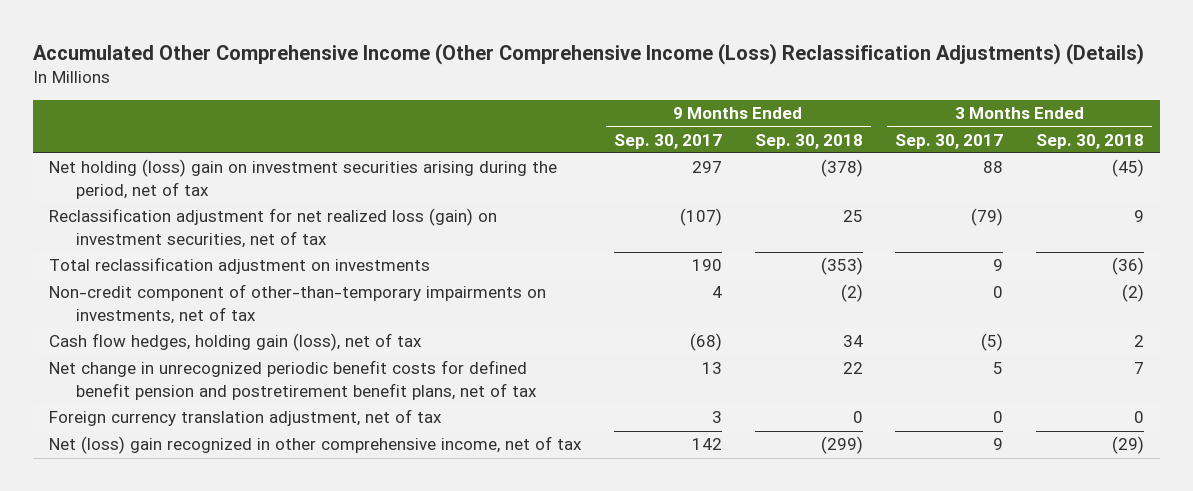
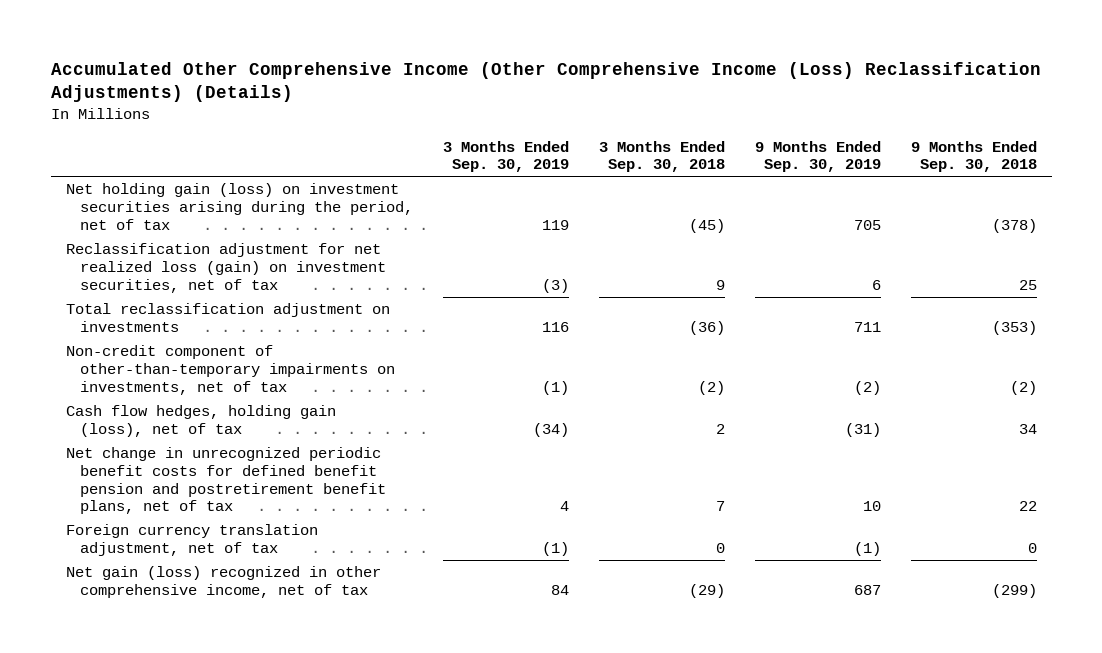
- | 9 Months Ended Sep. 30, 2017 | 9 Months Ended Sep. 30, 2018 | 3 Months Ended Sep. 30, 2017 | 3 Months Ended Sep. 30, 2018
+ | 3 Months Ended Sep. 30, 2019 | 3 Months Ended Sep. 30, 2018 | 9 Months Ended Sep. 30, 2019 | 9 Months Ended Sep. 30, 2018
- Net holding (loss) gain on investment securities arising during the period, net of tax | 297 | (378) | 88 | (45)
+ Net holding gain (loss) on investment securities arising during the period, net of tax | 119 | (45) | 705 | (378)
- Net (loss) gain recognized in other comprehensive income, net of tax | 142 | (299) | 9 | (29)
+ Net gain (loss) recognized in other comprehensive income, net of tax | 84 | (29) | 687 | (299)

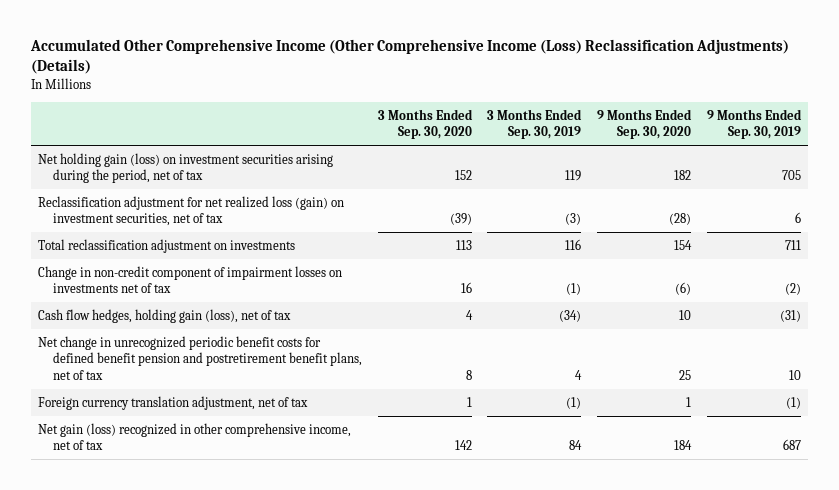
- | 3 Months Ended Sep. 30, 2019 | 3 Months Ended Sep. 30, 2018 | 9 Months Ended Sep. 30, 2019 | 9 Months Ended Sep. 30, 2018
+ | 3 Months Ended Sep. 30, 2020 | 3 Months Ended Sep. 30, 2019 | 9 Months Ended Sep. 30, 2020 | 9 Months Ended Sep. 30, 2019
- Non-credit component of other-than-temporary impairments on investments, net of tax | (1) | (2) | (2) | (2)
+ Change in non-credit component of impairment losses on investments net of tax | 16 | (1) | (6) | (2)

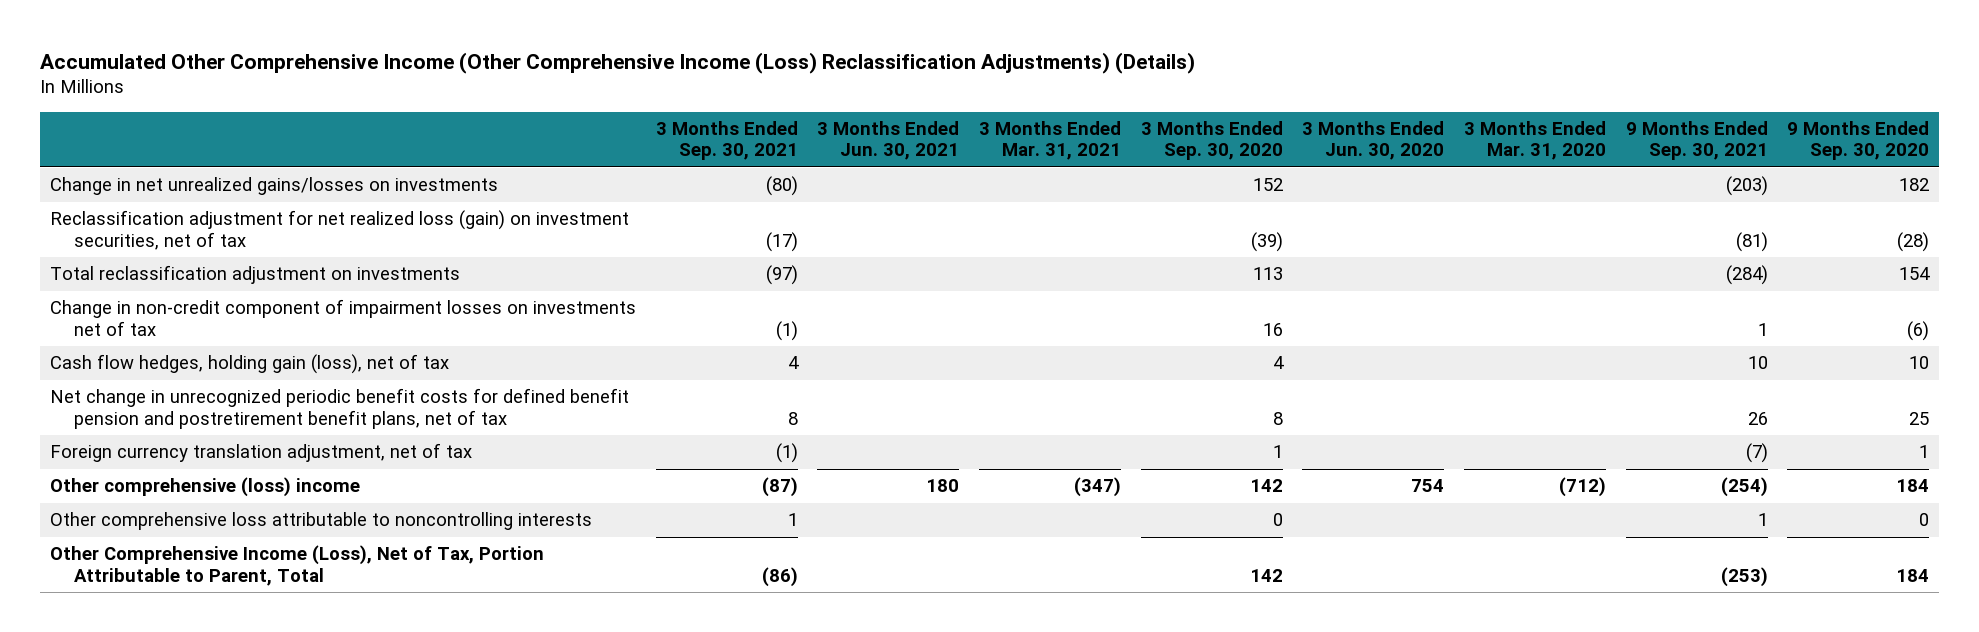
- | 3 Months Ended Sep. 30, 2020 | 3 Months Ended Sep. 30, 2019 | 9 Months Ended Sep. 30, 2020 | 9 Months Ended Sep. 30, 2019
+ | 3 Months Ended Sep. 30, 2021 | 3 Months Ended Jun. 30, 2021 | 3 Months Ended Mar. 31, 2021 | 3 Months Ended Sep. 30, 2020 | 3 Months Ended Jun. 30, 2020 | 3 Months Ended Mar. 31, 2020 | 9 Months Ended Sep. 30, 2021 | 9 Months Ended Sep. 30, 2020
- Net holding gain (loss) on investment securities arising during the period, net of tax | 152 | 119 | 182 | 705
+ Change in net unrealized gains/losses on investments | (80) | | | 152 | | | (203) | 182
- Net gain (loss) recognized in other comprehensive income, net of tax | 142 | 84 | 184 | 687
+ Other comprehensive (loss) income | (87) | 180 | (347) | 142 | 754 | (712) | (254) | 184
+ Other comprehensive loss attributable to noncontrolling interests | 1 | | | 0 | | | 1 | 0
+ Other Comprehensive Income (Loss), Net of Tax, Portion Attributable to Parent, Total | (86) | | | 142 | | | (253) | 184

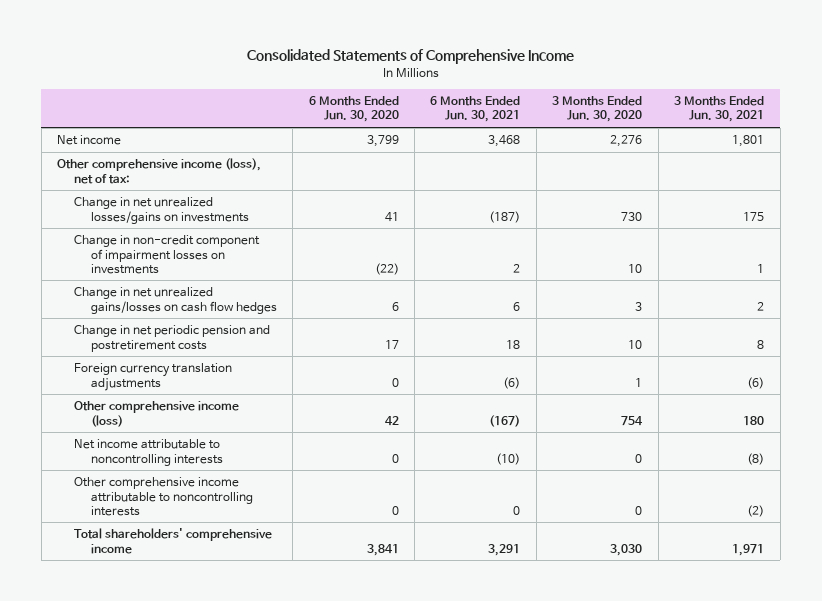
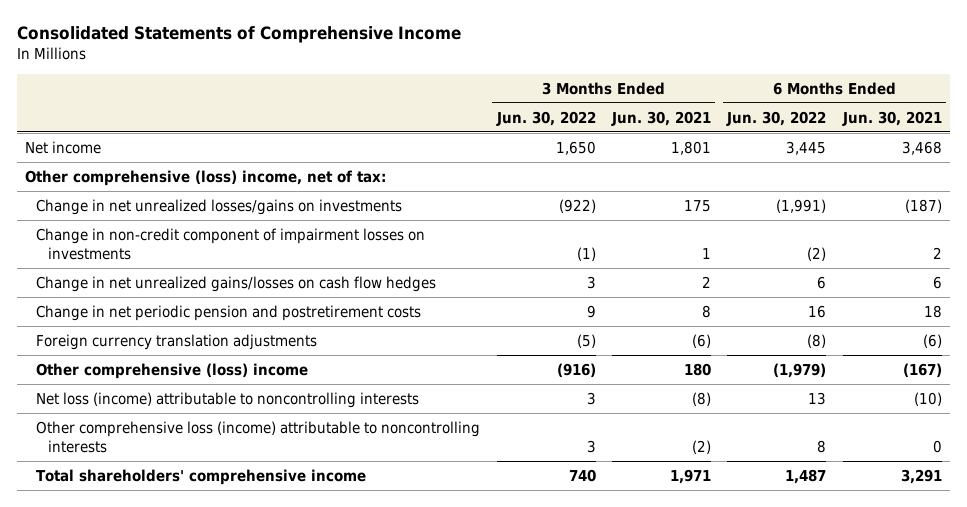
- | 6 Months Ended Jun. 30, 2020 | 6 Months Ended Jun. 30, 2021 | 3 Months Ended Jun. 30, 2020 | 3 Months Ended Jun. 30, 2021
+ | 3 Months Ended Jun. 30, 2022 | 3 Months Ended Jun. 30, 2021 | 6 Months Ended Jun. 30, 2022 | 6 Months Ended Jun. 30, 2021
- Other comprehensive income (loss), net of tax:
+ Other comprehensive (loss) income, net of tax:
- Other comprehensive income (loss) | 42 | (167) | 754 | 180
- Net income attributable to noncontrolling interests | 0 | (10) | 0 | (8)
- Other comprehensive income attributable to noncontrolling interests | 0 | 0 | 0 | (2)
+ Other comprehensive (loss) income | (916) | 180 | (1,979) | (167)
+ Net loss (income) attributable to noncontrolling interests | 3 | (8) | 13 | (10)
+ Other comprehensive loss (income) attributable to noncontrolling interests | 3 | (2) | 8 | 0

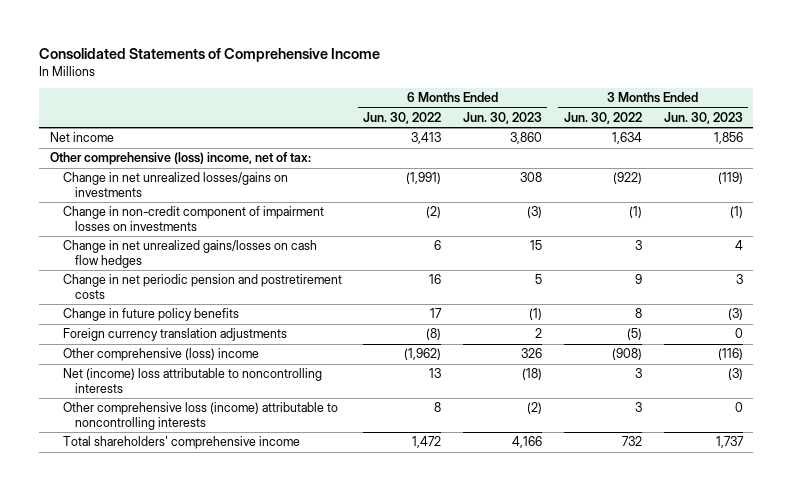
- | 3 Months Ended Jun. 30, 2022 | 3 Months Ended Jun. 30, 2021 | 6 Months Ended Jun. 30, 2022 | 6 Months Ended Jun. 30, 2021
+ | 6 Months Ended Jun. 30, 2022 | 6 Months Ended Jun. 30, 2023 | 3 Months Ended Jun. 30, 2022 | 3 Months Ended Jun. 30, 2023
- Net income | 1,650 | 1,801 | 3,445 | 3,468
+ Net income | 3,413 | 3,860 | 1,634 | 1,856
+ Change in future policy benefits | 17 | (1) | 8 | (3)
- Other comprehensive (loss) income | (916) | 180 | (1,979) | (167)
- Net loss (income) attributable to noncontrolling interests | 3 | (8) | 13 | (10)
+ Other comprehensive (loss) income | (1,962) | 326 | (908) | (116)
+ Net (income) loss attributable to noncontrolling interests | 13 | (18) | 3 | (3)
- Total shareholders' comprehensive income | 740 | 1,971 | 1,487 | 3,291
+ Total shareholders' comprehensive income | 1,472 | 4,166 | 732 | 1,737

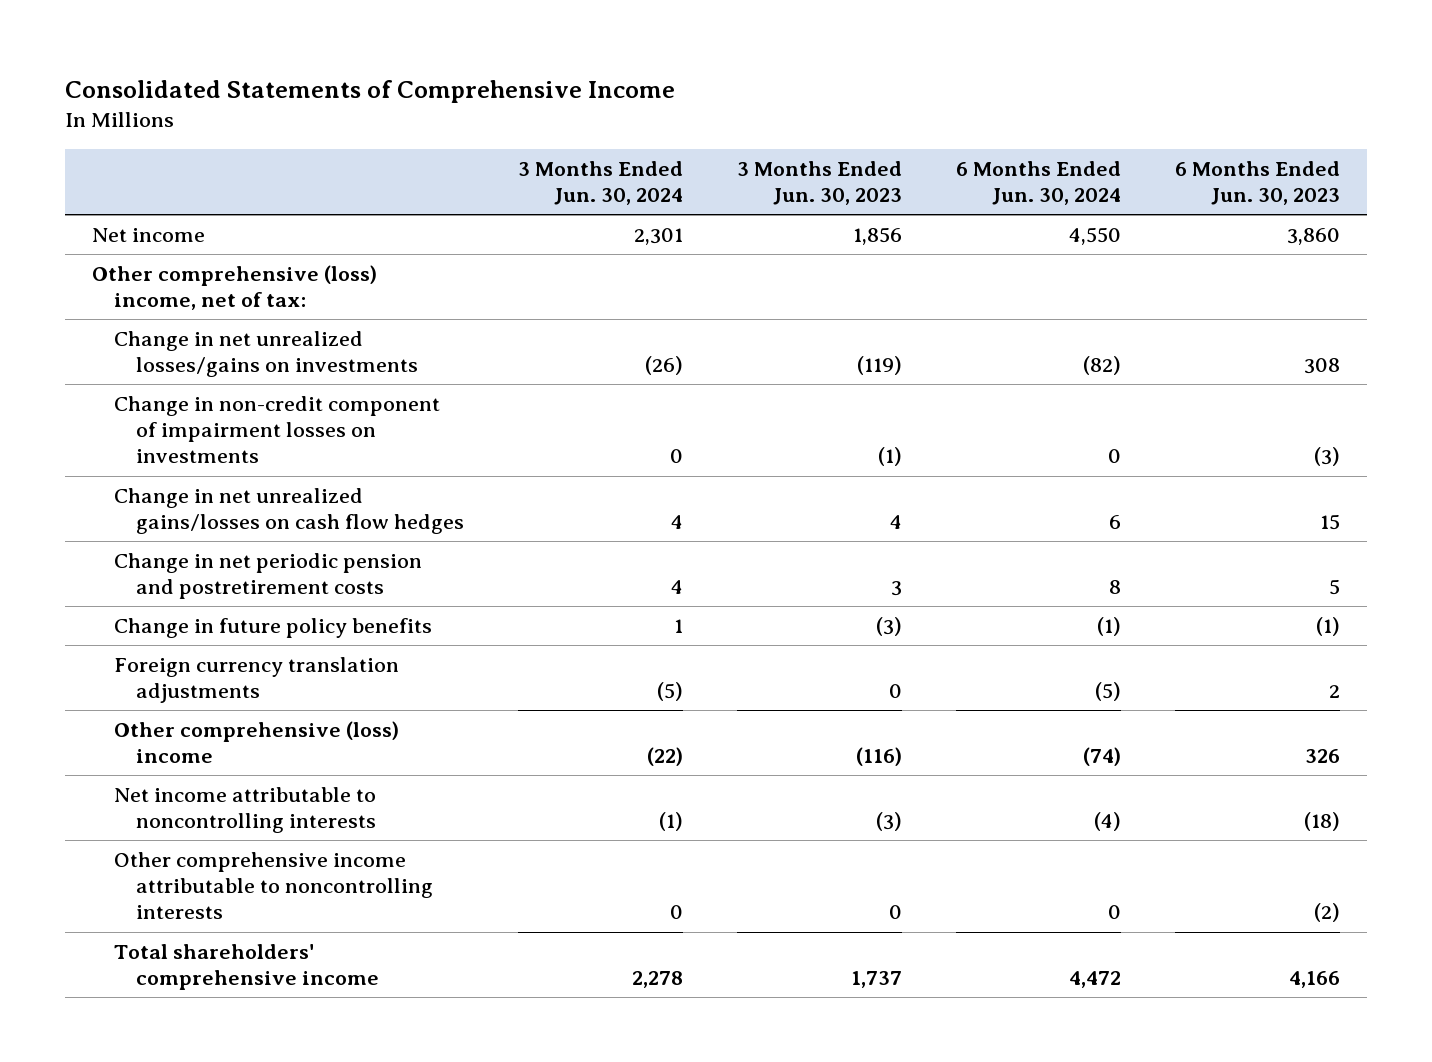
- | 6 Months Ended Jun. 30, 2022 | 6 Months Ended Jun. 30, 2023 | 3 Months Ended Jun. 30, 2022 | 3 Months Ended Jun. 30, 2023
+ | 3 Months Ended Jun. 30, 2024 | 3 Months Ended Jun. 30, 2023 | 6 Months Ended Jun. 30, 2024 | 6 Months Ended Jun. 30, 2023
- Net (income) loss attributable to noncontrolling interests | 13 | (18) | 3 | (3)
- Other comprehensive loss (income) attributable to noncontrolling interests | 8 | (2) | 3 | 0
+ Net income attributable to noncontrolling interests | (1) | (3) | (4) | (18)
+ Other comprehensive income attributable to noncontrolling interests | 0 | 0 | 0 | (2)

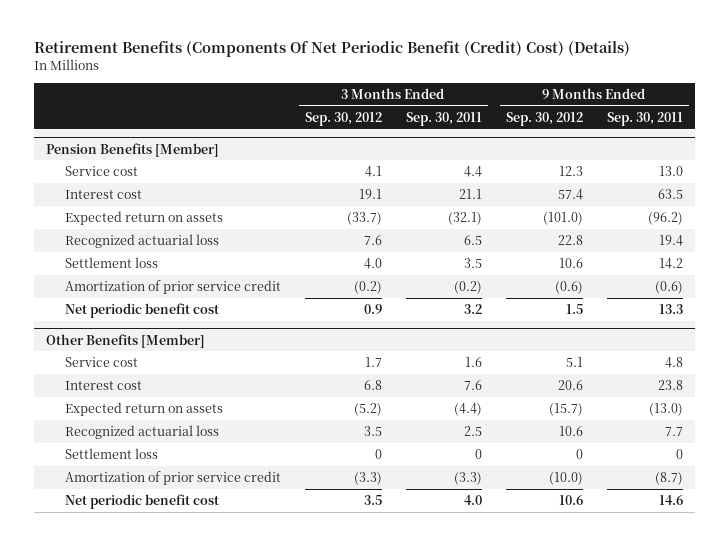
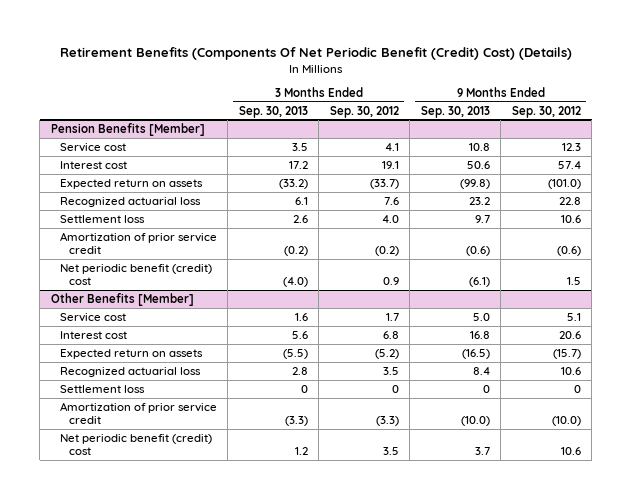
- | 3 Months Ended Sep. 30, 2012 | 3 Months Ended Sep. 30, 2011 | 9 Months Ended Sep. 30, 2012 | 9 Months Ended Sep. 30, 2011
+ | 3 Months Ended Sep. 30, 2013 | 3 Months Ended Sep. 30, 2012 | 9 Months Ended Sep. 30, 2013 | 9 Months Ended Sep. 30, 2012
@ Pension Benefits [Member]
- Net periodic benefit cost | 0.9 | 3.2 | 1.5 | 13.3
+ Net periodic benefit (credit) cost | (4.0) | 0.9 | (6.1) | 1.5
@ Other Benefits [Member]
- Net periodic benefit cost | 3.5 | 4.0 | 10.6 | 14.6
+ Net periodic benefit (credit) cost | 1.2 | 3.5 | 3.7 | 10.6

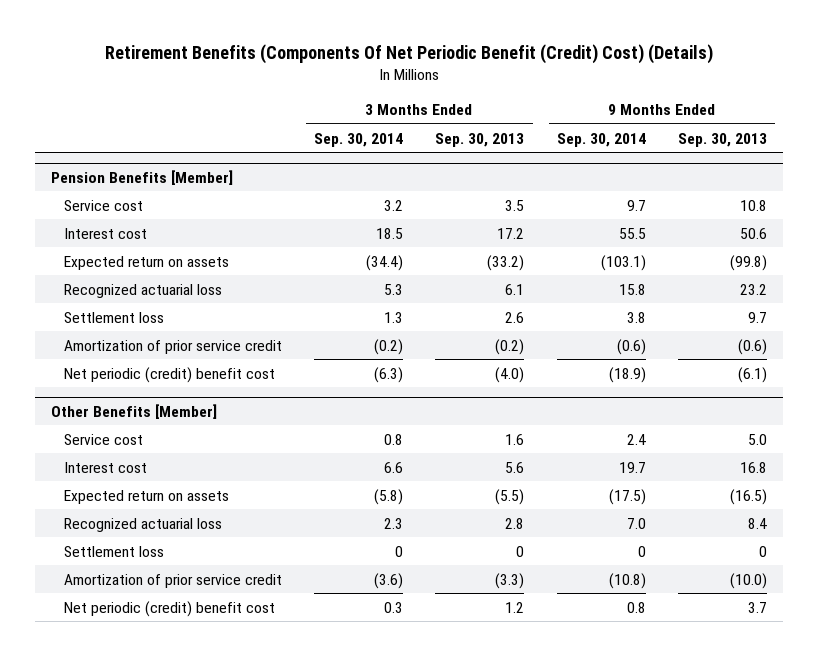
- | 3 Months Ended Sep. 30, 2013 | 3 Months Ended Sep. 30, 2012 | 9 Months Ended Sep. 30, 2013 | 9 Months Ended Sep. 30, 2012
+ | 3 Months Ended Sep. 30, 2014 | 3 Months Ended Sep. 30, 2013 | 9 Months Ended Sep. 30, 2014 | 9 Months Ended Sep. 30, 2013
@ Pension Benefits [Member]
- Net periodic benefit (credit) cost | (4.0) | 0.9 | (6.1) | 1.5
+ Net periodic (credit) benefit cost | (6.3) | (4.0) | (18.9) | (6.1)
@ Other Benefits [Member]
- Net periodic benefit (credit) cost | 1.2 | 3.5 | 3.7 | 10.6
+ Net periodic (credit) benefit cost | 0.3 | 1.2 | 0.8 | 3.7

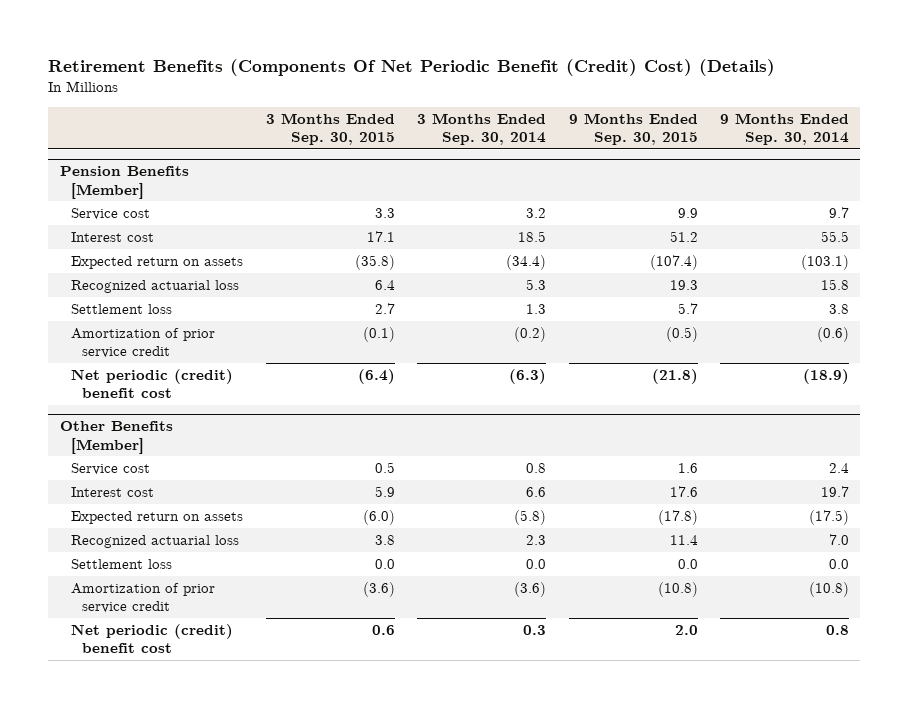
- | 3 Months Ended Sep. 30, 2014 | 3 Months Ended Sep. 30, 2013 | 9 Months Ended Sep. 30, 2014 | 9 Months Ended Sep. 30, 2013
+ | 3 Months Ended Sep. 30, 2015 | 3 Months Ended Sep. 30, 2014 | 9 Months Ended Sep. 30, 2015 | 9 Months Ended Sep. 30, 2014
@ Other Benefits [Member]
- Settlement loss | 0 | 0 | 0 | 0
+ Settlement loss | 0.0 | 0.0 | 0.0 | 0.0

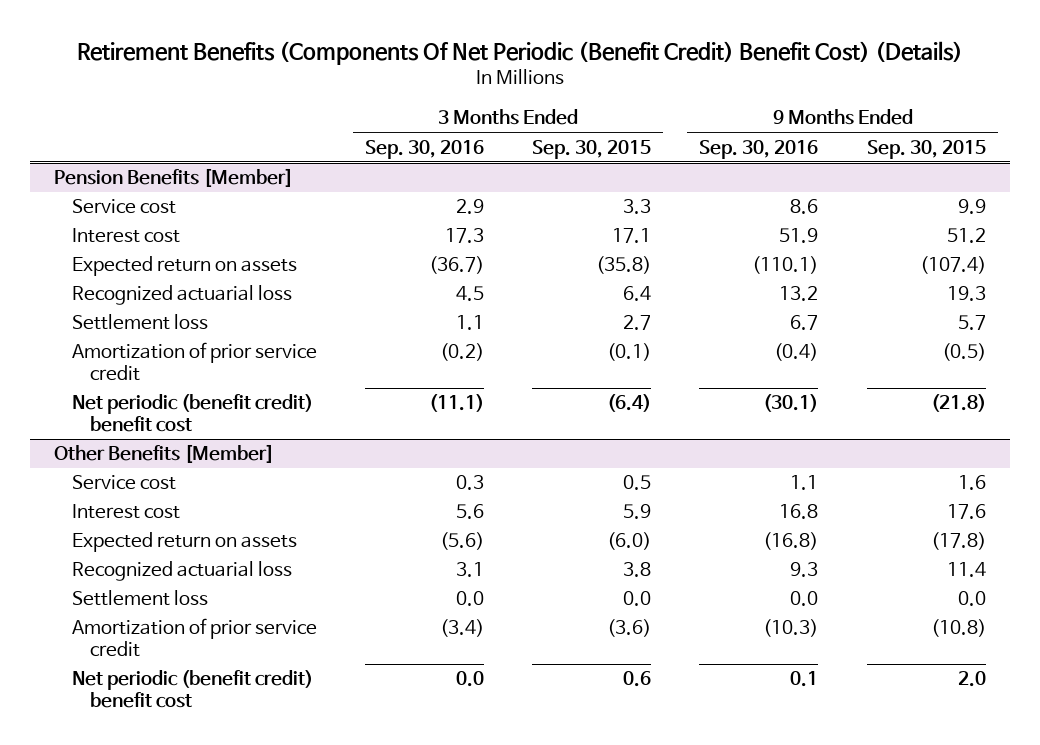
- Retirement Benefits (Components Of Net Periodic Benefit (Credit) Cost) (Details)
+ Retirement Benefits (Components Of Net Periodic (Benefit Credit) Benefit Cost) (Details)
- | 3 Months Ended Sep. 30, 2015 | 3 Months Ended Sep. 30, 2014 | 9 Months Ended Sep. 30, 2015 | 9 Months Ended Sep. 30, 2014
+ | 3 Months Ended Sep. 30, 2016 | 3 Months Ended Sep. 30, 2015 | 9 Months Ended Sep. 30, 2016 | 9 Months Ended Sep. 30, 2015
@ Pension Benefits [Member]
- Net periodic (credit) benefit cost | (6.4) | (6.3) | (21.8) | (18.9)
+ Net periodic (benefit credit) benefit cost | (11.1) | (6.4) | (30.1) | (21.8)
@ Other Benefits [Member]
- Net periodic (credit) benefit cost | 0.6 | 0.3 | 2.0 | 0.8
+ Net periodic (benefit credit) benefit cost | 0.0 | 0.6 | 0.1 | 2.0

